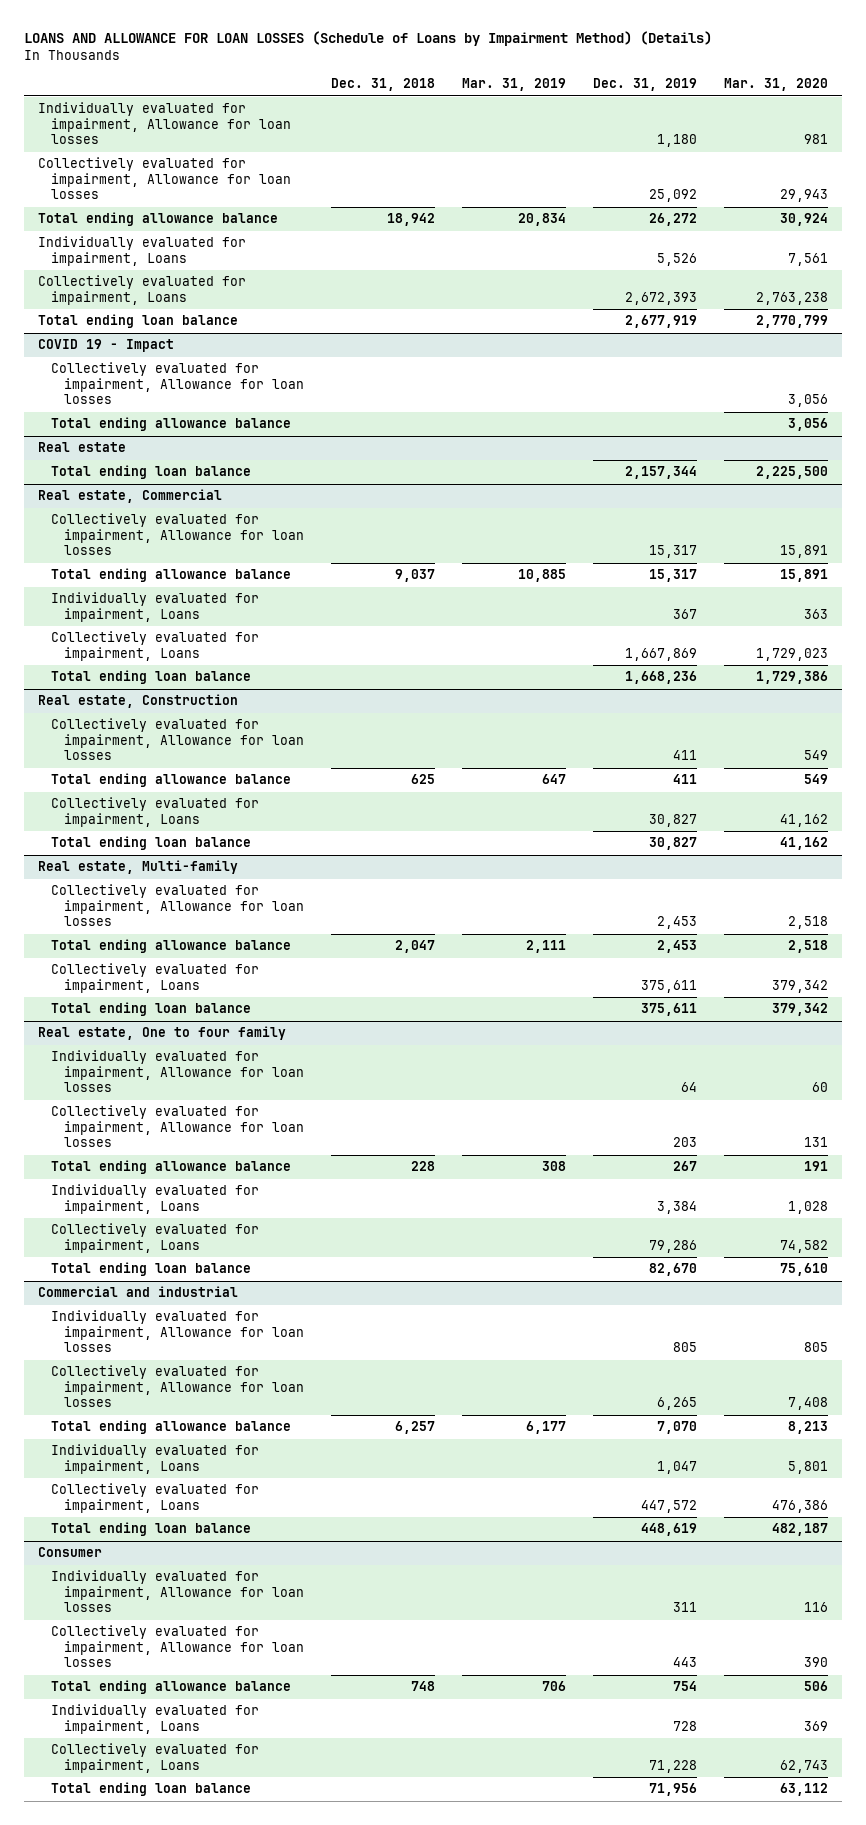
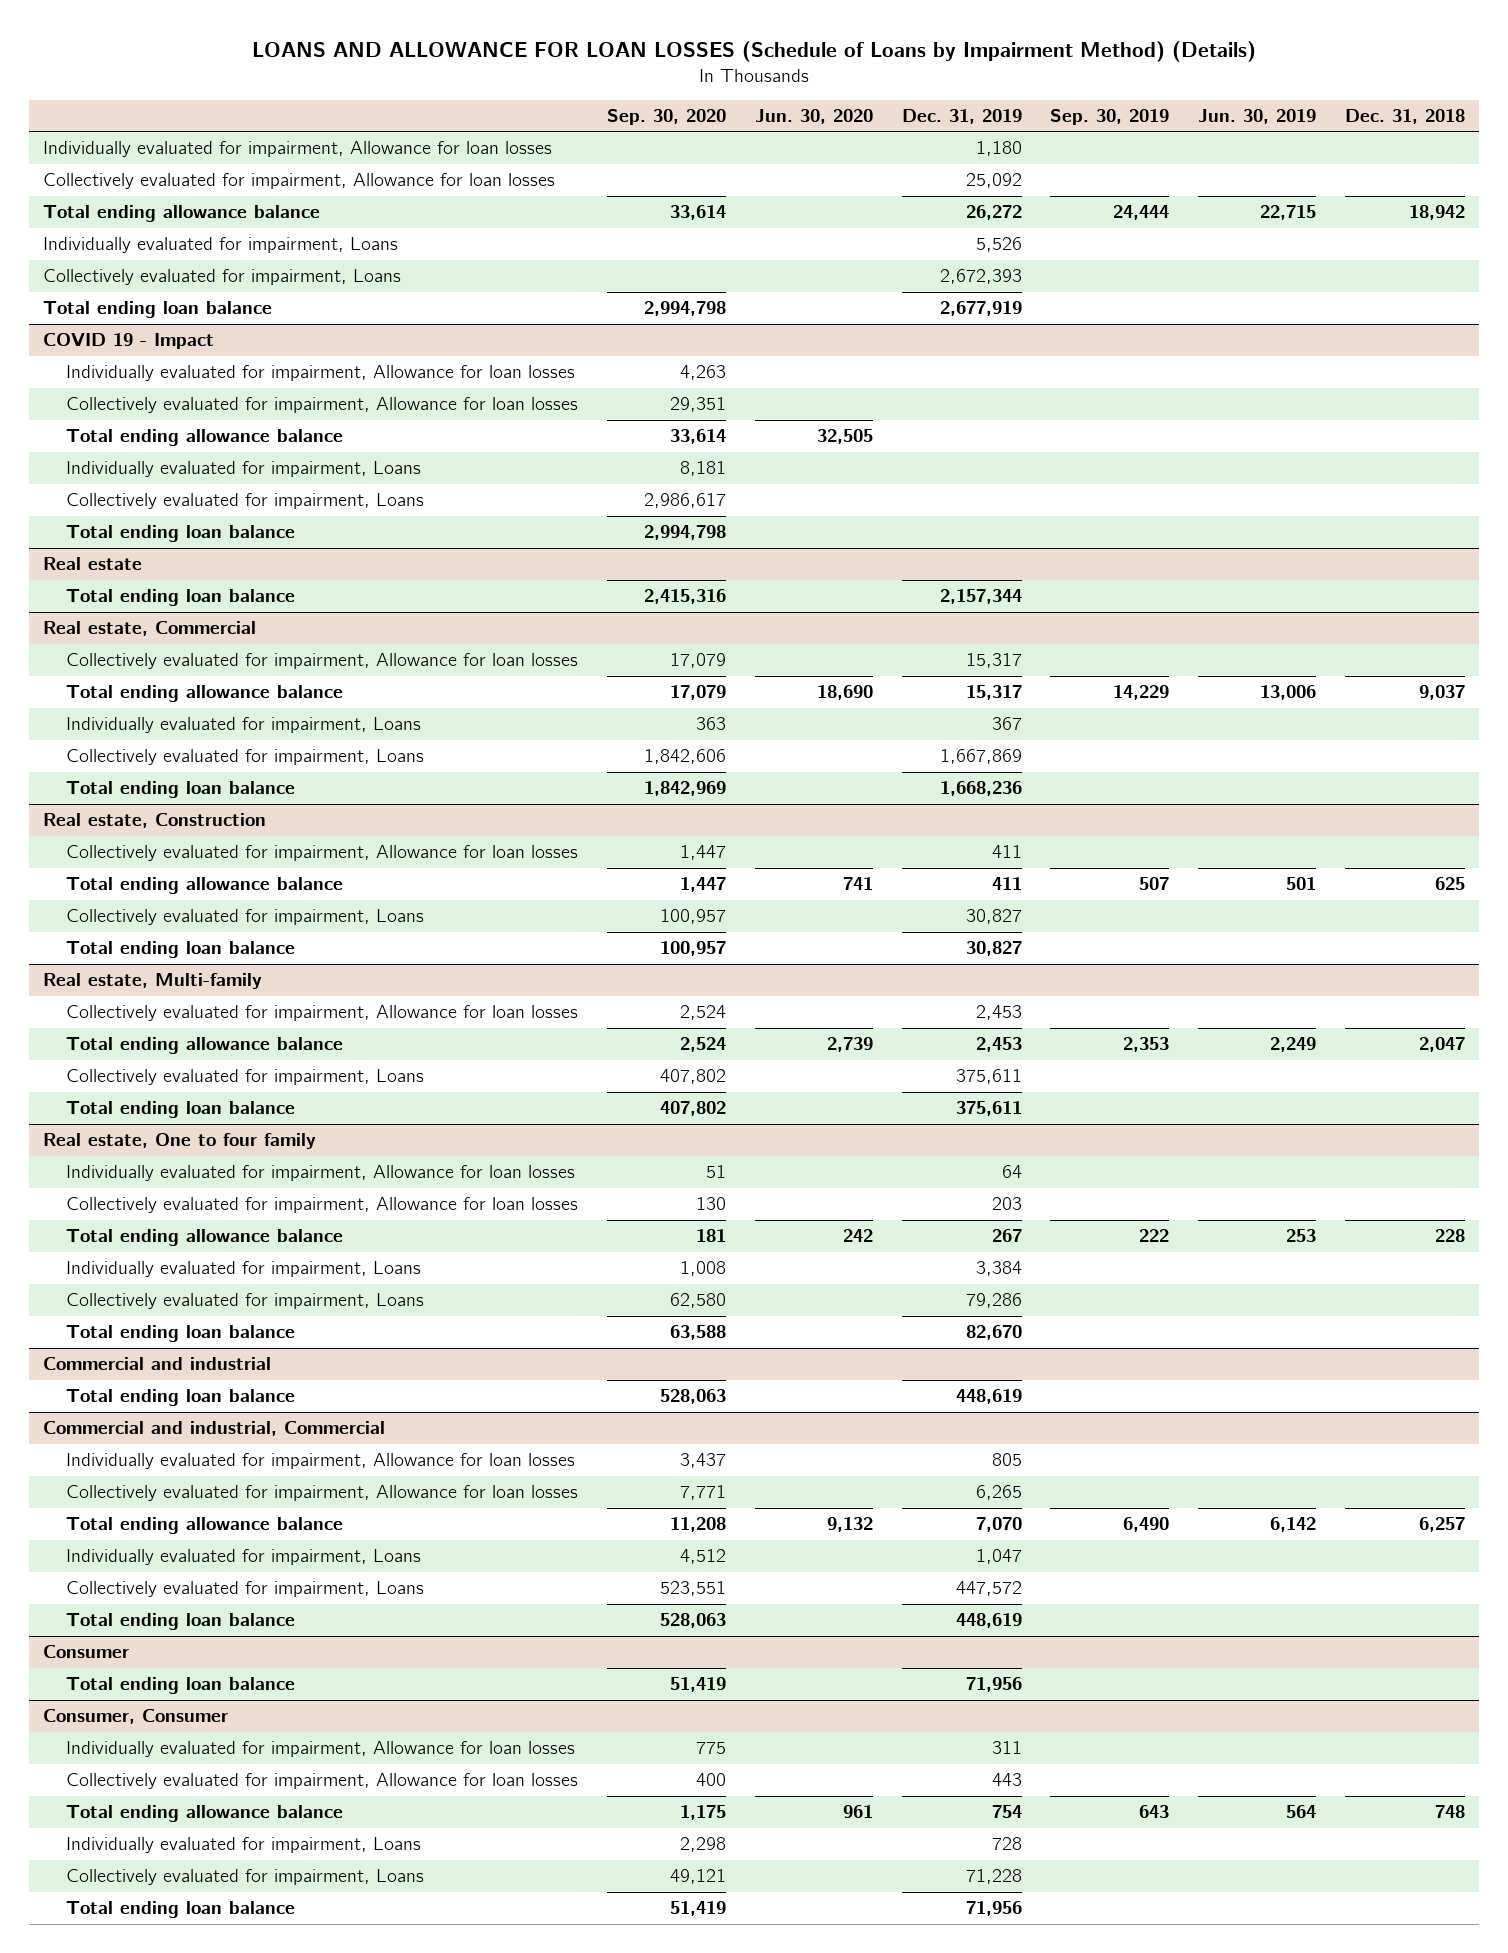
- | Dec. 31, 2018 | Mar. 31, 2019 | Dec. 31, 2019 | Mar. 31, 2020
+ | Sep. 30, 2020 | Jun. 30, 2020 | Dec. 31, 2019 | Sep. 30, 2019 | Jun. 30, 2019 | Dec. 31, 2018
@ COVID 19 - Impact
+ Individually evaluated for impairment, Allowance for loan losses | 4,263 | | | | |
+ Individually evaluated for impairment, Loans | 8,181 | | | | |
+ Collectively evaluated for impairment, Loans | 2,986,617 | | | | |
+ Total ending loan balance | 2,994,798 | | | | |
@ Commercial and industrial
+ Total ending loan balance | 528,063 | | 448,619 | | |
+ Commercial and industrial, Commercial
@ Consumer
+ Total ending loan balance | 51,419 | | 71,956 | | |
+ Consumer, Consumer

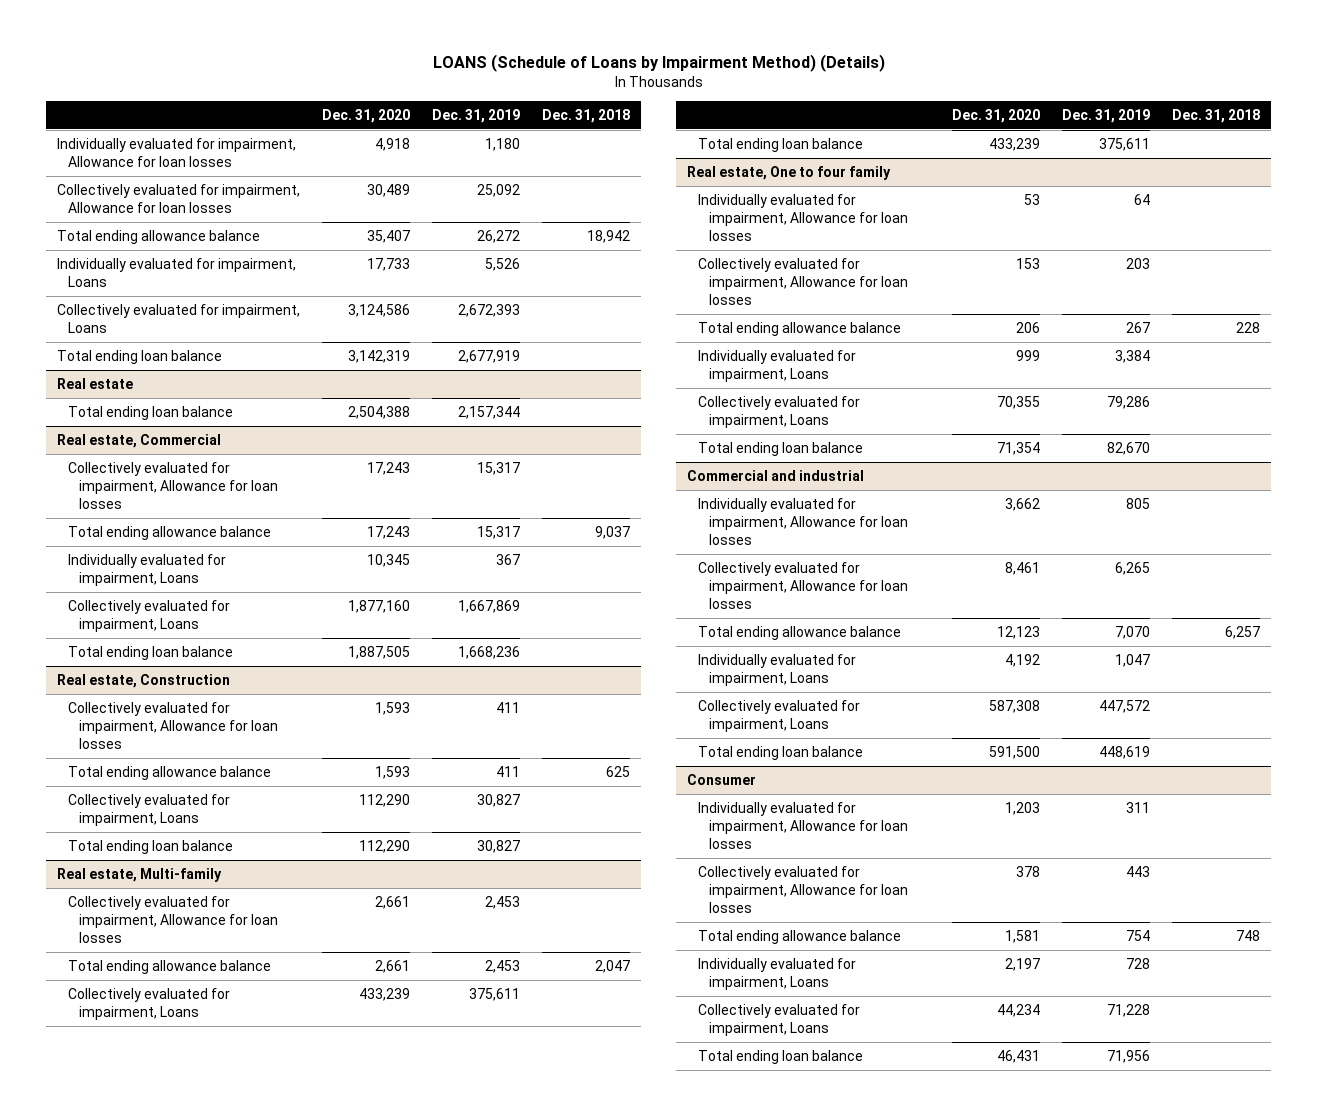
- LOANS AND ALLOWANCE FOR LOAN LOSSES (Schedule of Loans by Impairment Method) (Details)
+ LOANS (Schedule of Loans by Impairment Method) (Details)
- | Sep. 30, 2020 | Jun. 30, 2020 | Dec. 31, 2019 | Sep. 30, 2019 | Jun. 30, 2019 | Dec. 31, 2018
+ | Dec. 31, 2020 | Dec. 31, 2019 | Dec. 31, 2018
- COVID 19 - Impact
- Individually evaluated for impairment, Allowance for loan losses | 4,263 | | | | |
- Collectively evaluated for impairment, Allowance for loan losses | 29,351 | | | | |
- Total ending allowance balance | 33,614 | 32,505 | | | |
- Individually evaluated for impairment, Loans | 8,181 | | | | |
- Collectively evaluated for impairment, Loans | 2,986,617 | | | | |
- Total ending loan balance | 2,994,798 | | | | |
@ Commercial and industrial
- Total ending loan balance | 528,063 | | 448,619 | | |
- Commercial and industrial, Commercial
@ Consumer
- Total ending loan balance | 51,419 | | 71,956 | | |
- Consumer, Consumer

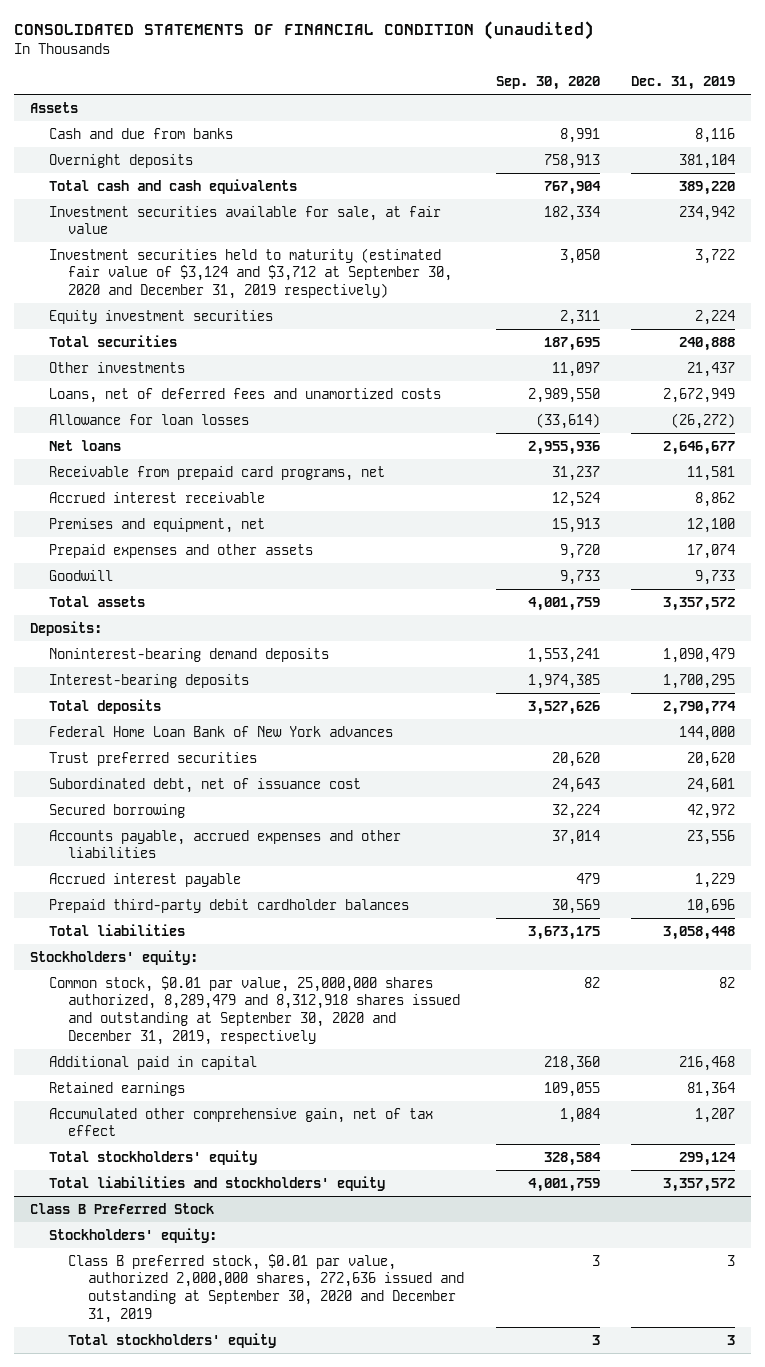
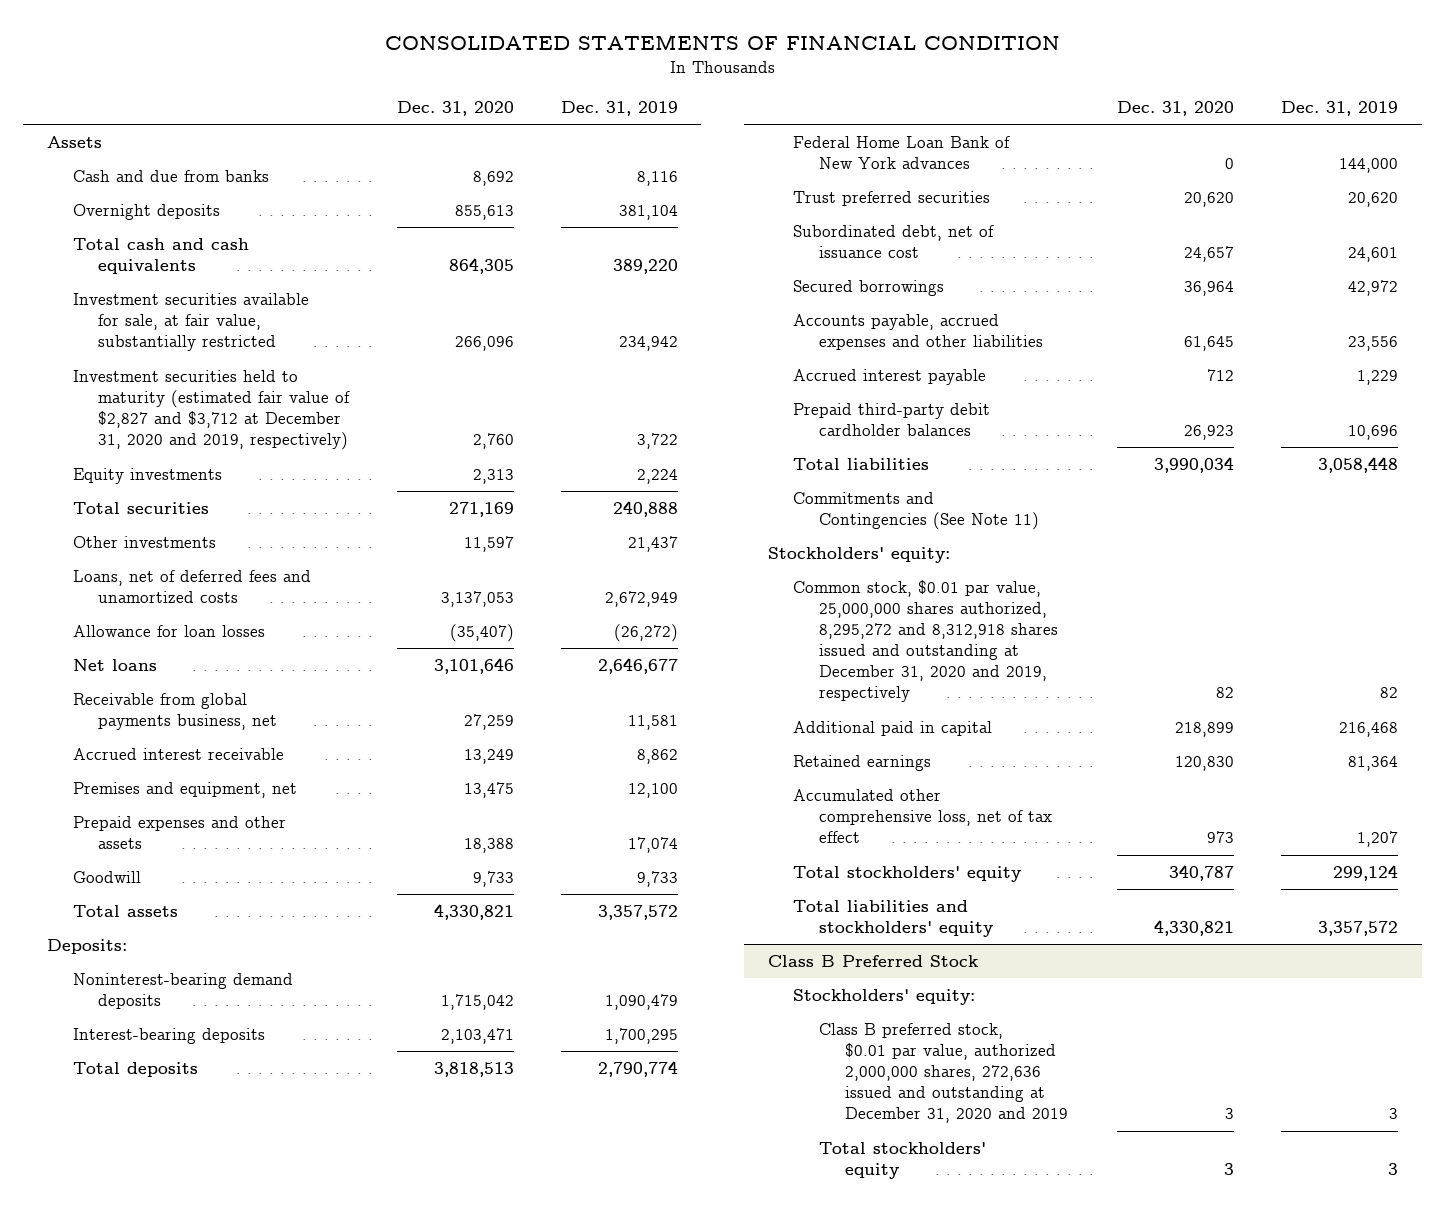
- CONSOLIDATED STATEMENTS OF FINANCIAL CONDITION (unaudited)
+ CONSOLIDATED STATEMENTS OF FINANCIAL CONDITION
- | Sep. 30, 2020 | Dec. 31, 2019
+ | Dec. 31, 2020 | Dec. 31, 2019
- Investment securities available for sale, at fair value | 182,334 | 234,942
- Investment securities held to maturity (estimated fair value of $3,124 and $3,712 at September 30, 2020 and December 31, 2019 respectively) | 3,050 | 3,722
- Equity investment securities | 2,311 | 2,224
+ Investment securities available for sale, at fair value, substantially restricted | 266,096 | 234,942
+ Investment securities held to maturity (estimated fair value of $2,827 and $3,712 at December 31, 2020 and 2019, respectively) | 2,760 | 3,722
+ Equity investments | 2,313 | 2,224
- Receivable from prepaid card programs, net | 31,237 | 11,581
+ Receivable from global payments business, net | 27,259 | 11,581
- Secured borrowing | 32,224 | 42,972
+ Secured borrowings | 36,964 | 42,972
+ Commitments and Contingencies (See Note 11)
- Common stock, $0.01 par value, 25,000,000 shares authorized, 8,289,479 and 8,312,918 shares issued and outstanding at September 30, 2020 and December 31, 2019, respectively | 82 | 82
+ Common stock, $0.01 par value, 25,000,000 shares authorized, 8,295,272 and 8,312,918 shares issued and outstanding at December 31, 2020 and 2019, respectively | 82 | 82
- Accumulated other comprehensive gain, net of tax effect | 1,084 | 1,207
+ Accumulated other comprehensive loss, net of tax effect | 973 | 1,207
@ Class B Preferred Stock
- Class B preferred stock, $0.01 par value, authorized 2,000,000 shares, 272,636 issued and outstanding at September 30, 2020 and December 31, 2019 | 3 | 3
+ Class B preferred stock, $0.01 par value, authorized 2,000,000 shares, 272,636 issued and outstanding at December 31, 2020 and 2019 | 3 | 3

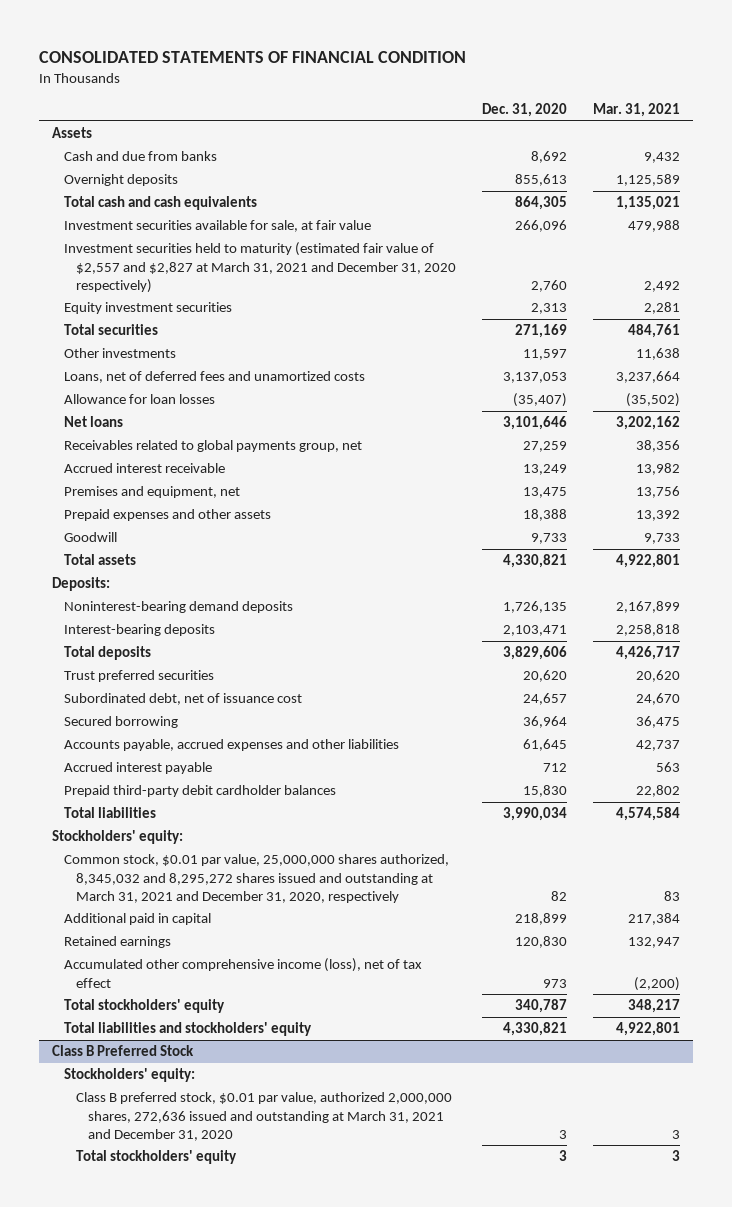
- | Dec. 31, 2020 | Dec. 31, 2019
+ | Dec. 31, 2020 | Mar. 31, 2021
- Investment securities available for sale, at fair value, substantially restricted | 266,096 | 234,942
- Investment securities held to maturity (estimated fair value of $2,827 and $3,712 at December 31, 2020 and 2019, respectively) | 2,760 | 3,722
- Equity investments | 2,313 | 2,224
+ Investment securities available for sale, at fair value | 266,096 | 479,988
+ Investment securities held to maturity (estimated fair value of $2,557 and $2,827 at March 31, 2021 and December 31, 2020 respectively) | 2,760 | 2,492
+ Equity investment securities | 2,313 | 2,281
- Receivable from global payments business, net | 27,259 | 11,581
+ Receivables related to global payments group, net | 27,259 | 38,356
- Noninterest-bearing demand deposits | 1,715,042 | 1,090,479
+ Noninterest-bearing demand deposits | 1,726,135 | 2,167,899
- Total deposits | 3,818,513 | 2,790,774
- Federal Home Loan Bank of New York advances | 0 | 144,000
+ Total deposits | 3,829,606 | 4,426,717
- Secured borrowings | 36,964 | 42,972
+ Secured borrowing | 36,964 | 36,475
- Prepaid third-party debit cardholder balances | 26,923 | 10,696
+ Prepaid third-party debit cardholder balances | 15,830 | 22,802
- Commitments and Contingencies (See Note 11)
- Common stock, $0.01 par value, 25,000,000 shares authorized, 8,295,272 and 8,312,918 shares issued and outstanding at December 31, 2020 and 2019, respectively | 82 | 82
+ Common stock, $0.01 par value, 25,000,000 shares authorized, 8,345,032 and 8,295,272 shares issued and outstanding at March 31, 2021 and December 31, 2020, respectively | 82 | 83
- Accumulated other comprehensive loss, net of tax effect | 973 | 1,207
+ Accumulated other comprehensive income (loss), net of tax effect | 973 | (2,200)
@ Class B Preferred Stock
- Class B preferred stock, $0.01 par value, authorized 2,000,000 shares, 272,636 issued and outstanding at December 31, 2020 and 2019 | 3 | 3
+ Class B preferred stock, $0.01 par value, authorized 2,000,000 shares, 272,636 issued and outstanding at March 31, 2021 and December 31, 2020 | 3 | 3

